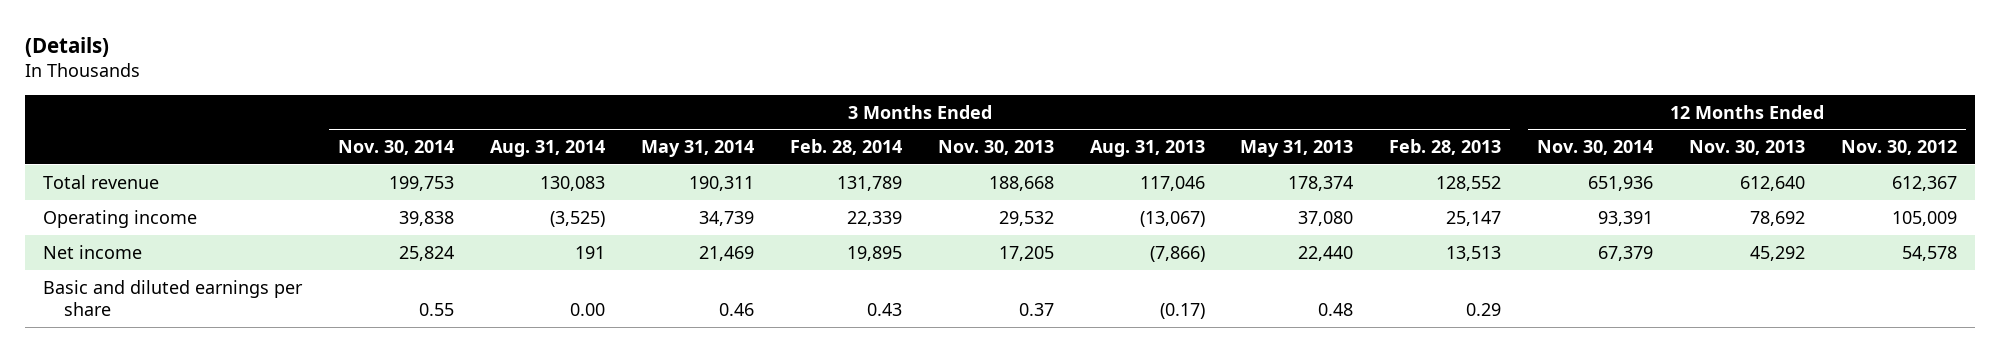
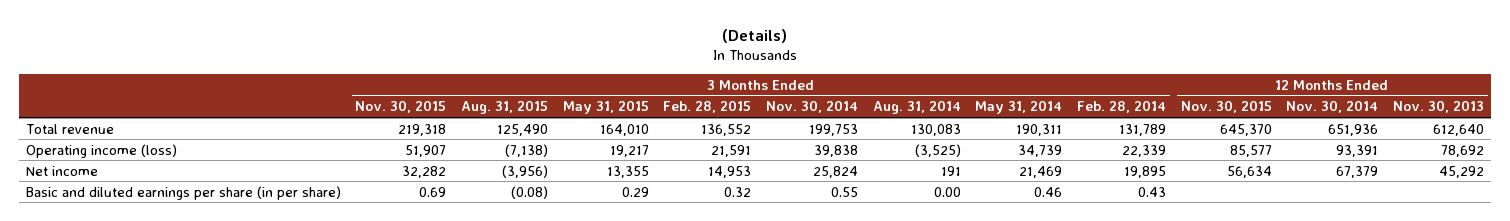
- | 3 Months Ended Nov. 30, 2014 | 3 Months Ended Aug. 31, 2014 | 3 Months Ended May 31, 2014 | 3 Months Ended Feb. 28, 2014 | 3 Months Ended Nov. 30, 2013 | 3 Months Ended Aug. 31, 2013 | 3 Months Ended May 31, 2013 | 3 Months Ended Feb. 28, 2013 | 12 Months Ended Nov. 30, 2014 | 12 Months Ended Nov. 30, 2013 | 12 Months Ended Nov. 30, 2012
+ | 3 Months Ended Nov. 30, 2015 | 3 Months Ended Aug. 31, 2015 | 3 Months Ended May 31, 2015 | 3 Months Ended Feb. 28, 2015 | 3 Months Ended Nov. 30, 2014 | 3 Months Ended Aug. 31, 2014 | 3 Months Ended May 31, 2014 | 3 Months Ended Feb. 28, 2014 | 12 Months Ended Nov. 30, 2015 | 12 Months Ended Nov. 30, 2014 | 12 Months Ended Nov. 30, 2013
- Operating income | 39,838 | (3,525) | 34,739 | 22,339 | 29,532 | (13,067) | 37,080 | 25,147 | 93,391 | 78,692 | 105,009
+ Operating income (loss) | 51,907 | (7,138) | 19,217 | 21,591 | 39,838 | (3,525) | 34,739 | 22,339 | 85,577 | 93,391 | 78,692
- Basic and diluted earnings per share | 0.55 | 0.00 | 0.46 | 0.43 | 0.37 | (0.17) | 0.48 | 0.29 | | |
+ Basic and diluted earnings per share (in per share) | 0.69 | (0.08) | 0.29 | 0.32 | 0.55 | 0.00 | 0.46 | 0.43 | | |

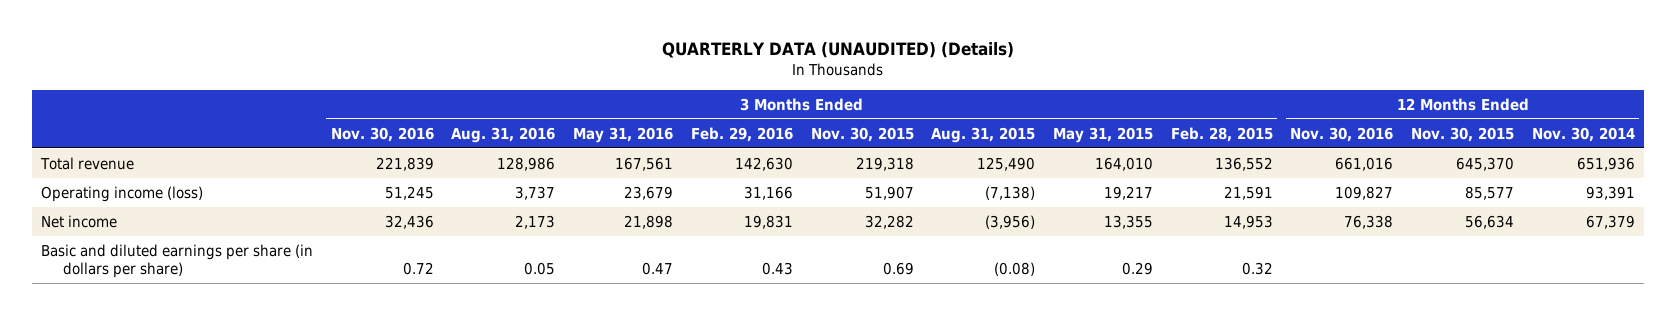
- (Details)
+ QUARTERLY DATA (UNAUDITED) (Details)
- | 3 Months Ended Nov. 30, 2015 | 3 Months Ended Aug. 31, 2015 | 3 Months Ended May 31, 2015 | 3 Months Ended Feb. 28, 2015 | 3 Months Ended Nov. 30, 2014 | 3 Months Ended Aug. 31, 2014 | 3 Months Ended May 31, 2014 | 3 Months Ended Feb. 28, 2014 | 12 Months Ended Nov. 30, 2015 | 12 Months Ended Nov. 30, 2014 | 12 Months Ended Nov. 30, 2013
+ | 3 Months Ended Nov. 30, 2016 | 3 Months Ended Aug. 31, 2016 | 3 Months Ended May 31, 2016 | 3 Months Ended Feb. 29, 2016 | 3 Months Ended Nov. 30, 2015 | 3 Months Ended Aug. 31, 2015 | 3 Months Ended May 31, 2015 | 3 Months Ended Feb. 28, 2015 | 12 Months Ended Nov. 30, 2016 | 12 Months Ended Nov. 30, 2015 | 12 Months Ended Nov. 30, 2014
- Basic and diluted earnings per share (in per share) | 0.69 | (0.08) | 0.29 | 0.32 | 0.55 | 0.00 | 0.46 | 0.43 | | |
+ Basic and diluted earnings per share (in dollars per share) | 0.72 | 0.05 | 0.47 | 0.43 | 0.69 | (0.08) | 0.29 | 0.32 | | |

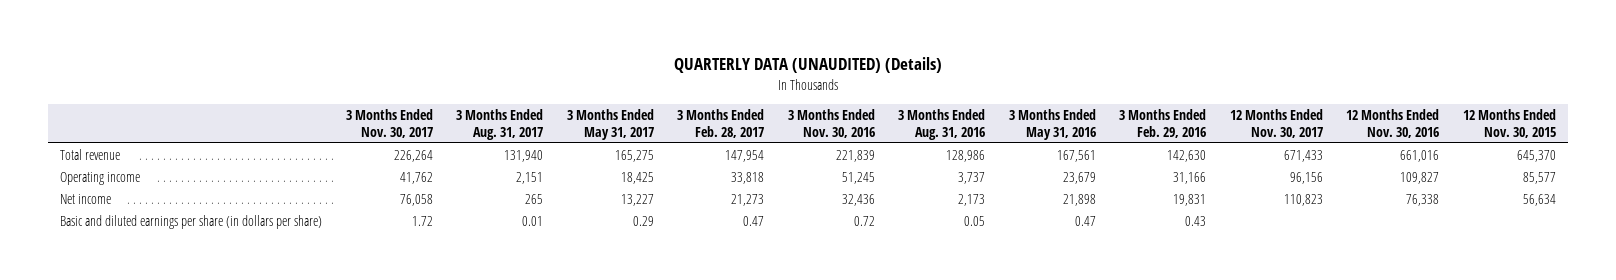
- | 3 Months Ended Nov. 30, 2016 | 3 Months Ended Aug. 31, 2016 | 3 Months Ended May 31, 2016 | 3 Months Ended Feb. 29, 2016 | 3 Months Ended Nov. 30, 2015 | 3 Months Ended Aug. 31, 2015 | 3 Months Ended May 31, 2015 | 3 Months Ended Feb. 28, 2015 | 12 Months Ended Nov. 30, 2016 | 12 Months Ended Nov. 30, 2015 | 12 Months Ended Nov. 30, 2014
+ | 3 Months Ended Nov. 30, 2017 | 3 Months Ended Aug. 31, 2017 | 3 Months Ended May 31, 2017 | 3 Months Ended Feb. 28, 2017 | 3 Months Ended Nov. 30, 2016 | 3 Months Ended Aug. 31, 2016 | 3 Months Ended May 31, 2016 | 3 Months Ended Feb. 29, 2016 | 12 Months Ended Nov. 30, 2017 | 12 Months Ended Nov. 30, 2016 | 12 Months Ended Nov. 30, 2015
- Operating income (loss) | 51,245 | 3,737 | 23,679 | 31,166 | 51,907 | (7,138) | 19,217 | 21,591 | 109,827 | 85,577 | 93,391
+ Operating income | 41,762 | 2,151 | 18,425 | 33,818 | 51,245 | 3,737 | 23,679 | 31,166 | 96,156 | 109,827 | 85,577

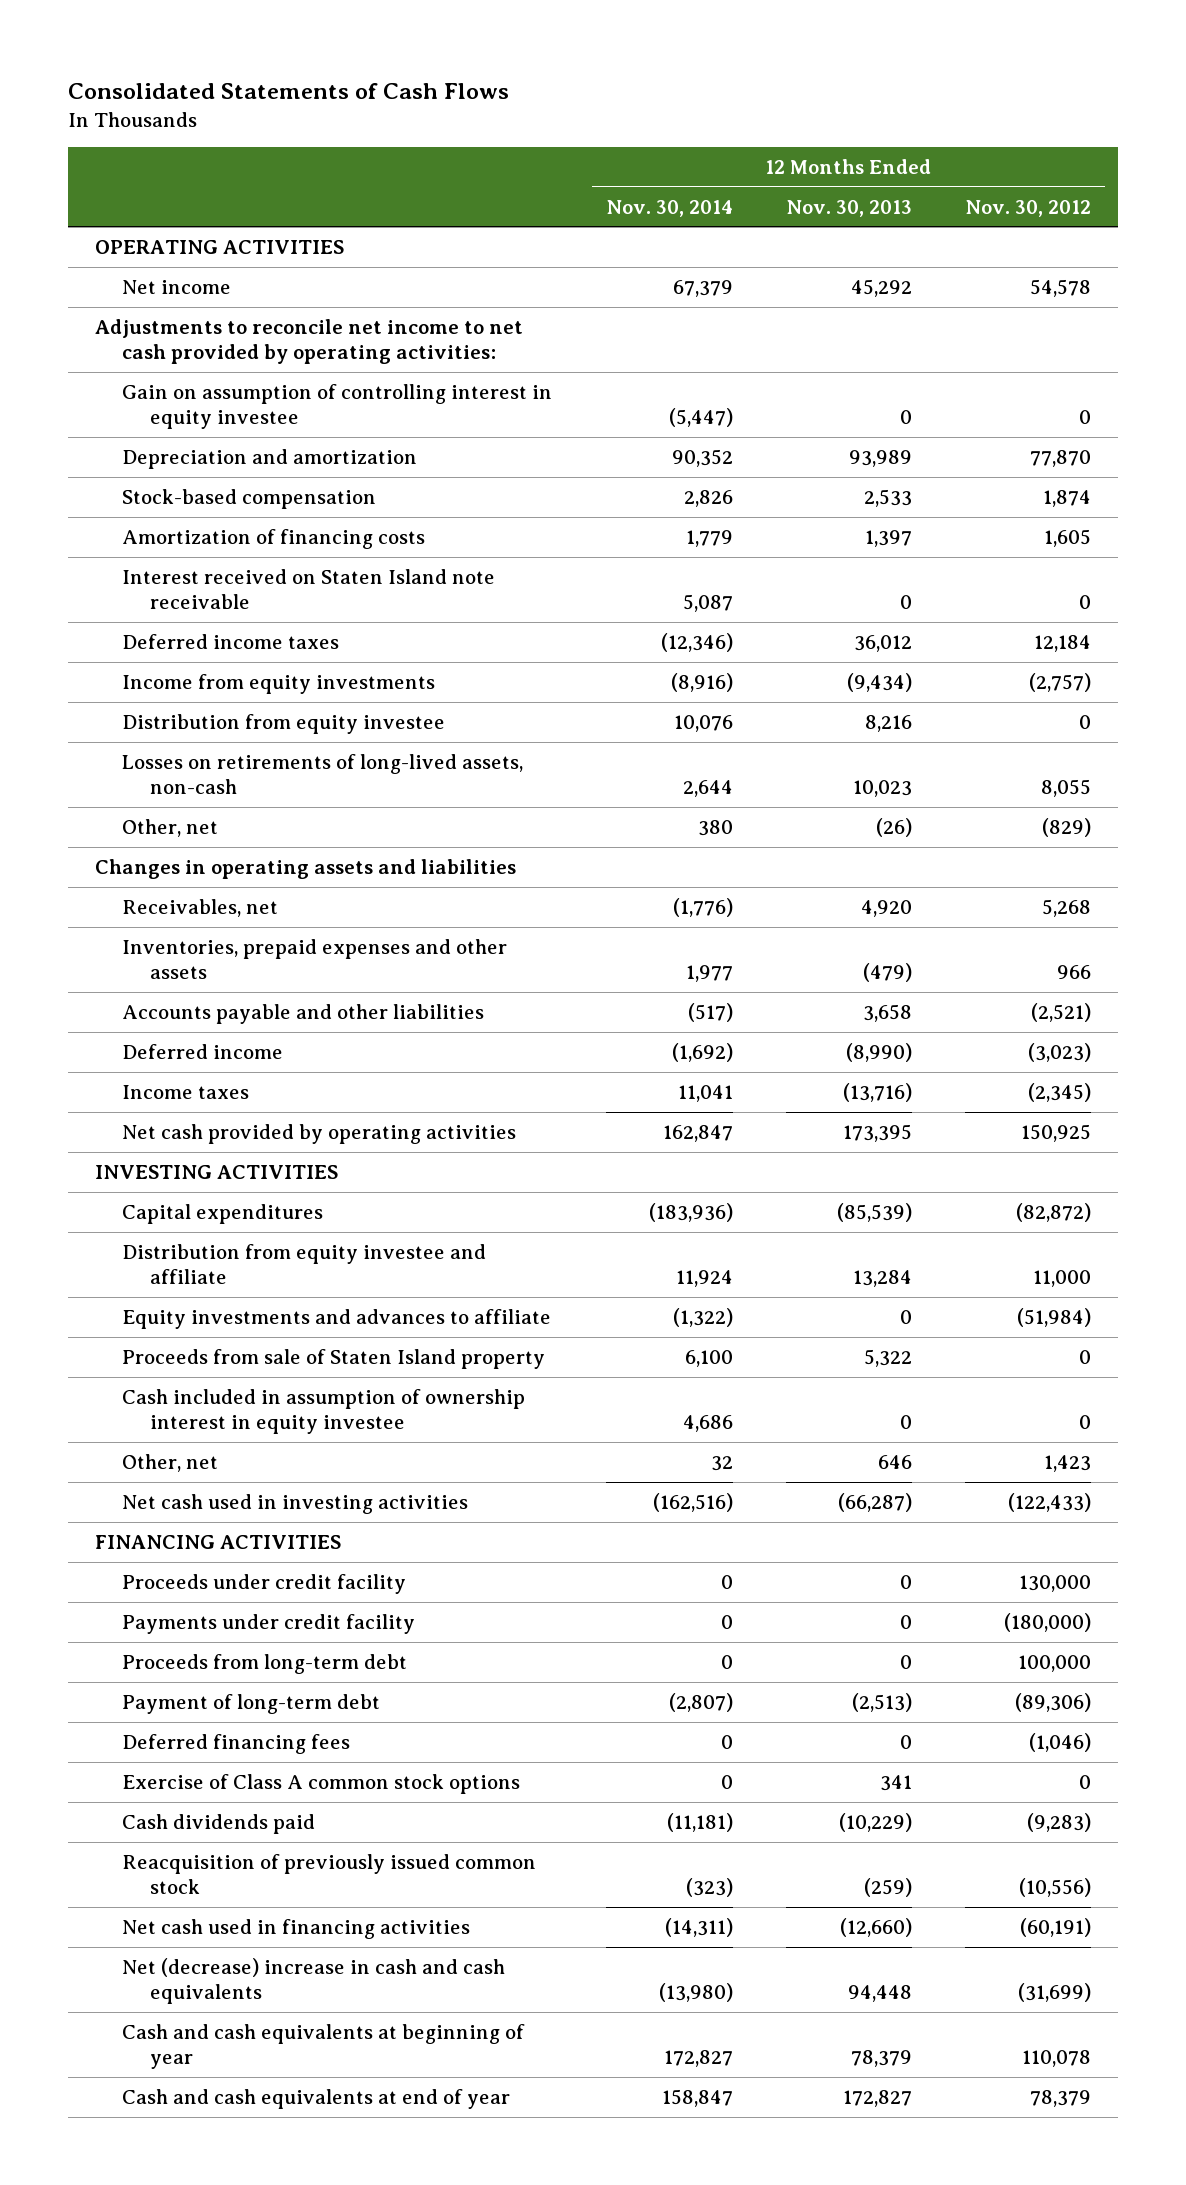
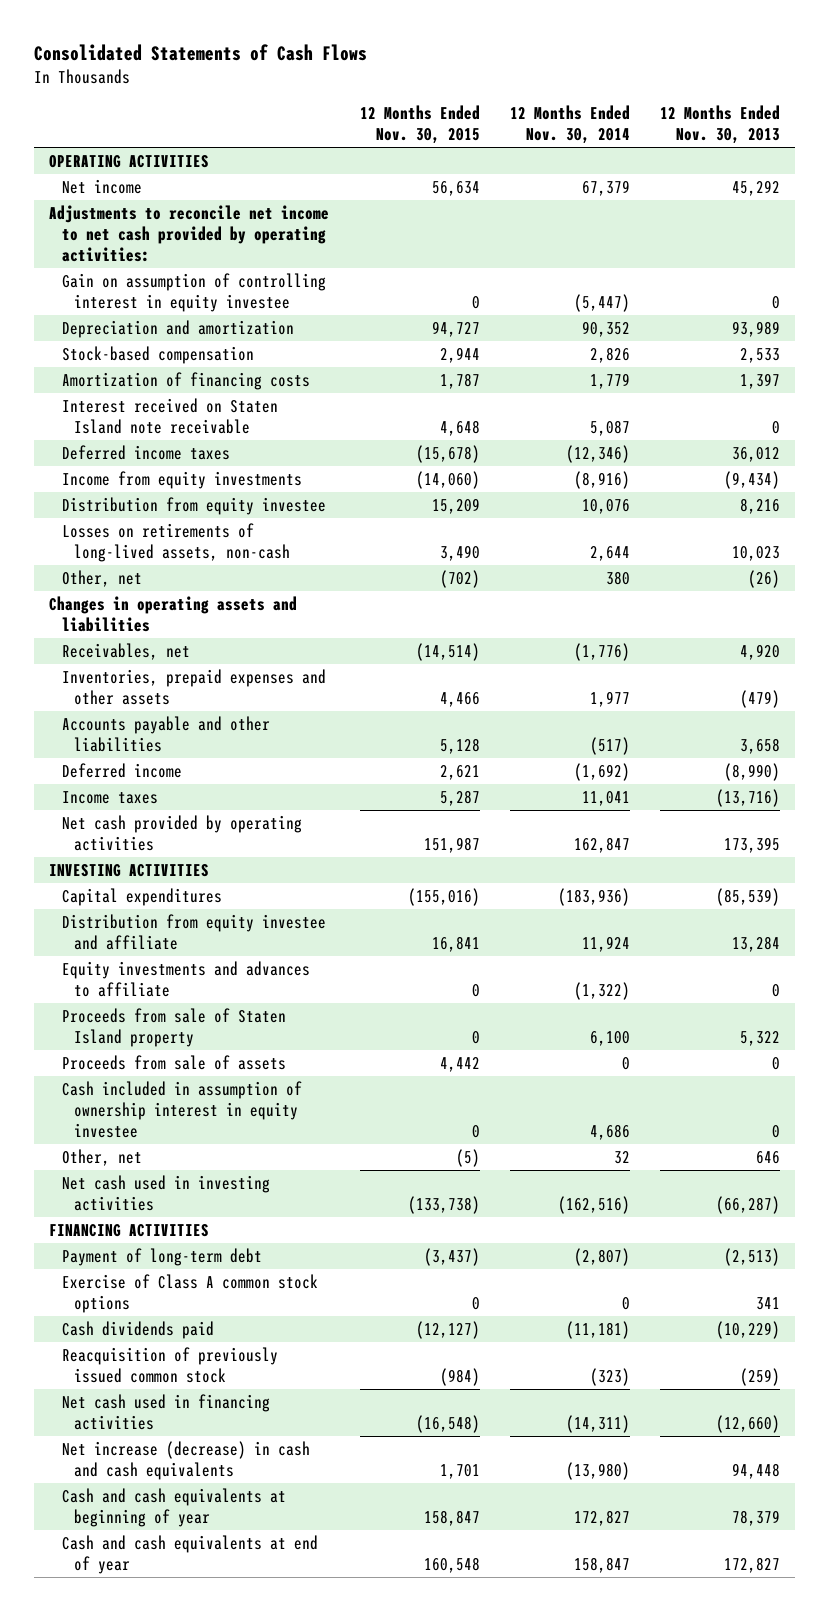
- | 12 Months Ended Nov. 30, 2014 | 12 Months Ended Nov. 30, 2013 | 12 Months Ended Nov. 30, 2012
+ | 12 Months Ended Nov. 30, 2015 | 12 Months Ended Nov. 30, 2014 | 12 Months Ended Nov. 30, 2013
+ Proceeds from sale of assets | 4,442 | 0 | 0
- Proceeds under credit facility | 0 | 0 | 130,000
- Payments under credit facility | 0 | 0 | (180,000)
- Proceeds from long-term debt | 0 | 0 | 100,000
- Deferred financing fees | 0 | 0 | (1,046)
- Net (decrease) increase in cash and cash equivalents | (13,980) | 94,448 | (31,699)
+ Net increase (decrease) in cash and cash equivalents | 1,701 | (13,980) | 94,448

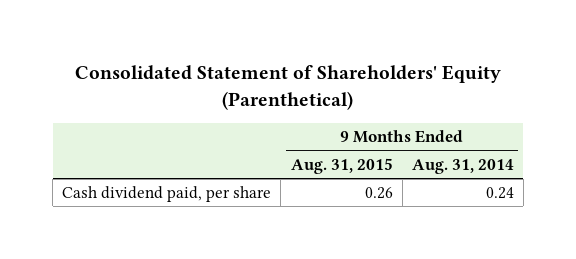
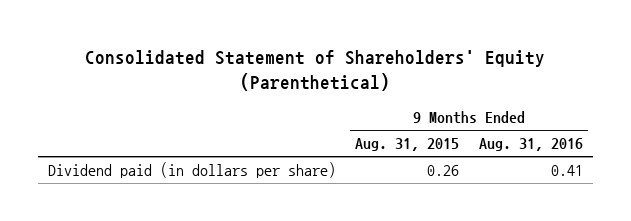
- | 9 Months Ended Aug. 31, 2015 | 9 Months Ended Aug. 31, 2014
+ | 9 Months Ended Aug. 31, 2015 | 9 Months Ended Aug. 31, 2016
- Cash dividend paid, per share | 0.26 | 0.24
+ Dividend paid (in dollars per share) | 0.26 | 0.41

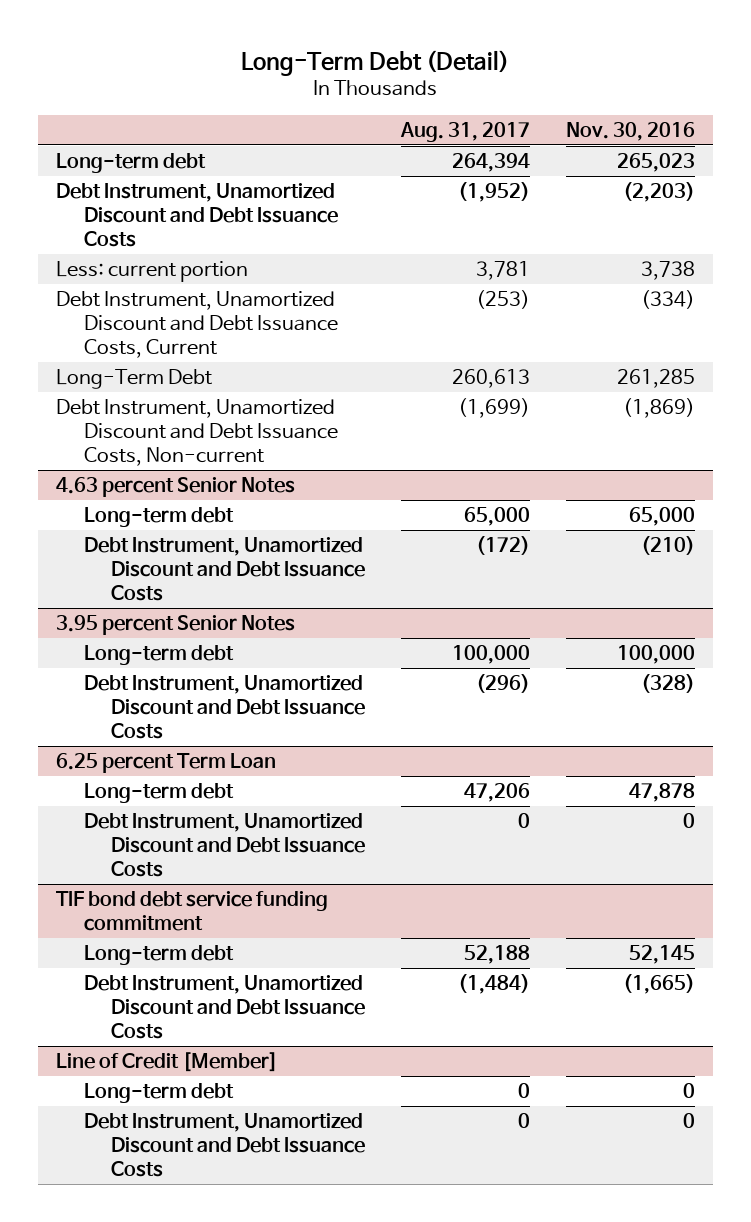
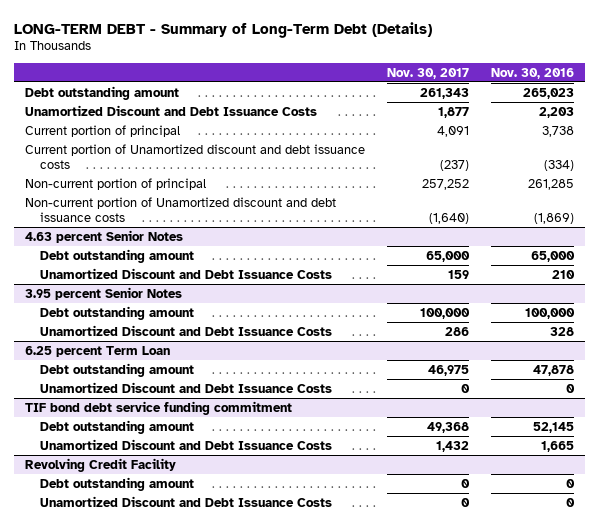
- Long-Term Debt (Detail)
+ LONG-TERM DEBT - Summary of Long-Term Debt (Details)
- | Aug. 31, 2017 | Nov. 30, 2016
+ | Nov. 30, 2017 | Nov. 30, 2016
- Long-term debt | 264,394 | 265,023
- Debt Instrument, Unamortized Discount and Debt Issuance Costs | (1,952) | (2,203)
- Less: current portion | 3,781 | 3,738
- Debt Instrument, Unamortized Discount and Debt Issuance Costs, Current | (253) | (334)
- Long-Term Debt | 260,613 | 261,285
- Debt Instrument, Unamortized Discount and Debt Issuance Costs, Non-current | (1,699) | (1,869)
+ Debt outstanding amount | 261,343 | 265,023
+ Unamortized Discount and Debt Issuance Costs | 1,877 | 2,203
+ Current portion of principal | 4,091 | 3,738
+ Current portion of Unamortized discount and debt issuance costs | (237) | (334)
+ Non-current portion of principal | 257,252 | 261,285
+ Non-current portion of Unamortized discount and debt issuance costs | (1,640) | (1,869)
@ 4.63 percent Senior Notes
- Long-term debt | 65,000 | 65,000
- Debt Instrument, Unamortized Discount and Debt Issuance Costs | (172) | (210)
+ Debt outstanding amount | 65,000 | 65,000
+ Unamortized Discount and Debt Issuance Costs | 159 | 210
@ 3.95 percent Senior Notes
- Long-term debt | 100,000 | 100,000
- Debt Instrument, Unamortized Discount and Debt Issuance Costs | (296) | (328)
+ Debt outstanding amount | 100,000 | 100,000
+ Unamortized Discount and Debt Issuance Costs | 286 | 328
@ 6.25 percent Term Loan
- Long-term debt | 47,206 | 47,878
- Debt Instrument, Unamortized Discount and Debt Issuance Costs | 0 | 0
+ Debt outstanding amount | 46,975 | 47,878
+ Unamortized Discount and Debt Issuance Costs | 0 | 0
@ TIF bond debt service funding commitment
- Long-term debt | 52,188 | 52,145
- Debt Instrument, Unamortized Discount and Debt Issuance Costs | (1,484) | (1,665)
- Line of Credit [Member]
- Long-term debt | 0 | 0
- Debt Instrument, Unamortized Discount and Debt Issuance Costs | 0 | 0
@ TIF bond debt service funding commitment
+ Debt outstanding amount | 49,368 | 52,145
+ Unamortized Discount and Debt Issuance Costs | 1,432 | 1,665
+ Revolving Credit Facility
+ Debt outstanding amount | 0 | 0
+ Unamortized Discount and Debt Issuance Costs | 0 | 0

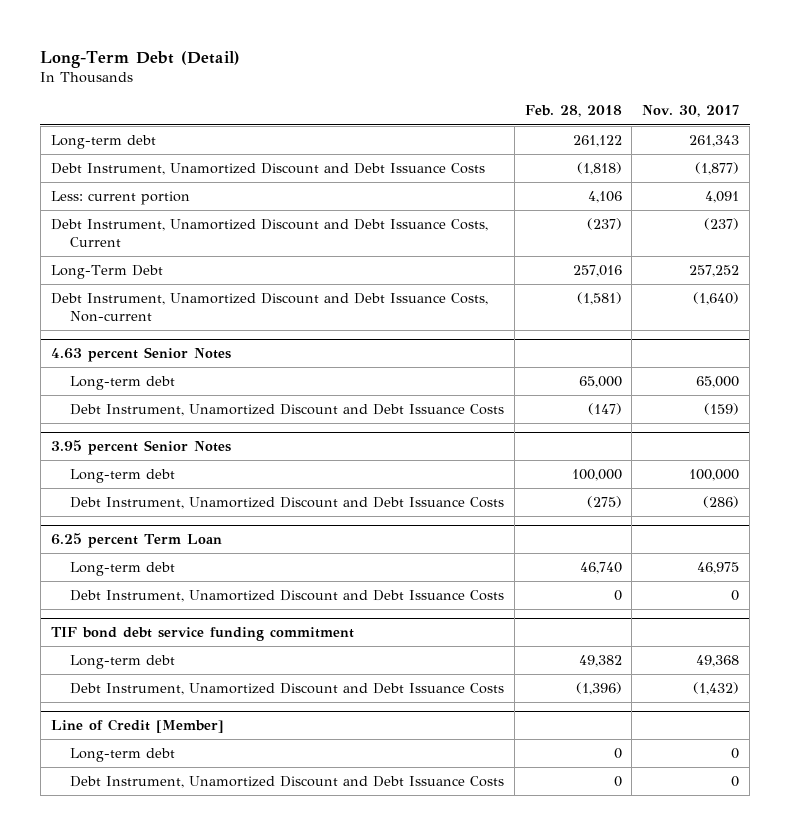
- LONG-TERM DEBT - Summary of Long-Term Debt (Details)
+ Long-Term Debt (Detail)
- | Nov. 30, 2017 | Nov. 30, 2016
+ | Feb. 28, 2018 | Nov. 30, 2017
- Debt outstanding amount | 261,343 | 265,023
- Unamortized Discount and Debt Issuance Costs | 1,877 | 2,203
- Current portion of principal | 4,091 | 3,738
- Current portion of Unamortized discount and debt issuance costs | (237) | (334)
- Non-current portion of principal | 257,252 | 261,285
- Non-current portion of Unamortized discount and debt issuance costs | (1,640) | (1,869)
+ Long-term debt | 261,122 | 261,343
+ Debt Instrument, Unamortized Discount and Debt Issuance Costs | (1,818) | (1,877)
+ Less: current portion | 4,106 | 4,091
+ Debt Instrument, Unamortized Discount and Debt Issuance Costs, Current | (237) | (237)
+ Long-Term Debt | 257,016 | 257,252
+ Debt Instrument, Unamortized Discount and Debt Issuance Costs, Non-current | (1,581) | (1,640)
@ 4.63 percent Senior Notes
- Debt outstanding amount | 65,000 | 65,000
- Unamortized Discount and Debt Issuance Costs | 159 | 210
+ Long-term debt | 65,000 | 65,000
+ Debt Instrument, Unamortized Discount and Debt Issuance Costs | (147) | (159)
@ 3.95 percent Senior Notes
- Debt outstanding amount | 100,000 | 100,000
- Unamortized Discount and Debt Issuance Costs | 286 | 328
+ Long-term debt | 100,000 | 100,000
+ Debt Instrument, Unamortized Discount and Debt Issuance Costs | (275) | (286)
@ 6.25 percent Term Loan
- Debt outstanding amount | 46,975 | 47,878
- Unamortized Discount and Debt Issuance Costs | 0 | 0
+ Long-term debt | 46,740 | 46,975
+ Debt Instrument, Unamortized Discount and Debt Issuance Costs | 0 | 0
@ TIF bond debt service funding commitment
- Debt outstanding amount | 49,368 | 52,145
- Unamortized Discount and Debt Issuance Costs | 1,432 | 1,665
- Revolving Credit Facility
- Debt outstanding amount | 0 | 0
- Unamortized Discount and Debt Issuance Costs | 0 | 0
@ TIF bond debt service funding commitment
+ Long-term debt | 49,382 | 49,368
+ Debt Instrument, Unamortized Discount and Debt Issuance Costs | (1,396) | (1,432)
+ Line of Credit [Member]
+ Long-term debt | 0 | 0
+ Debt Instrument, Unamortized Discount and Debt Issuance Costs | 0 | 0

